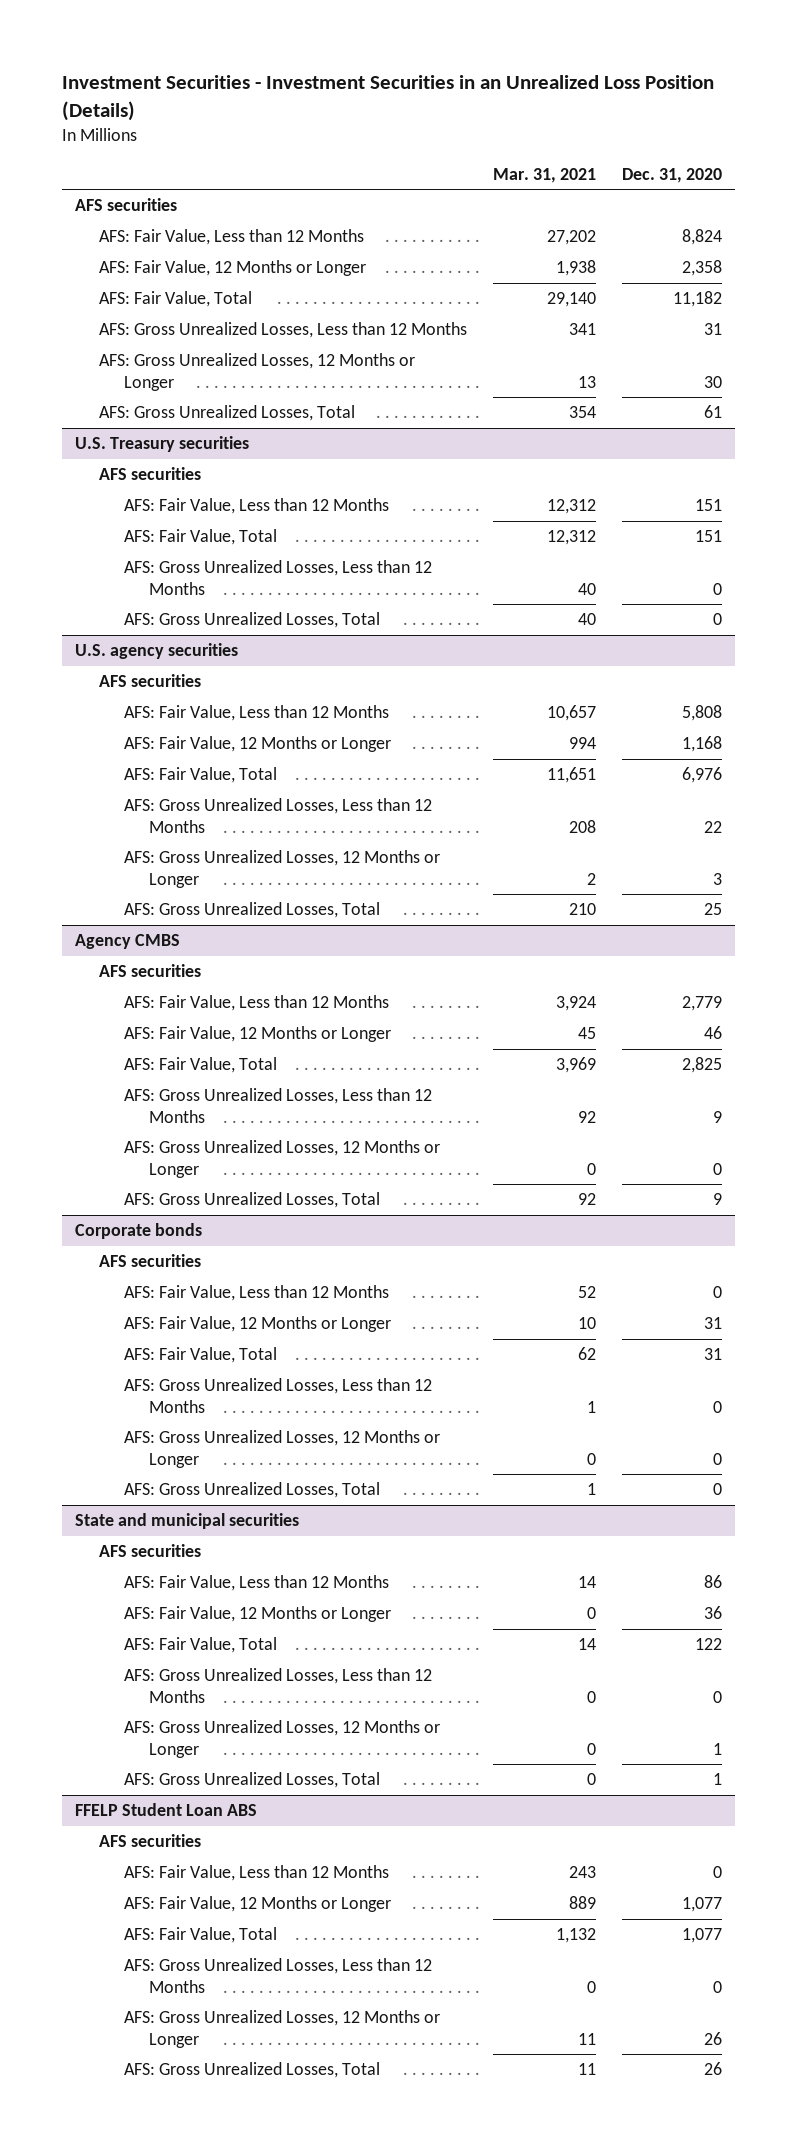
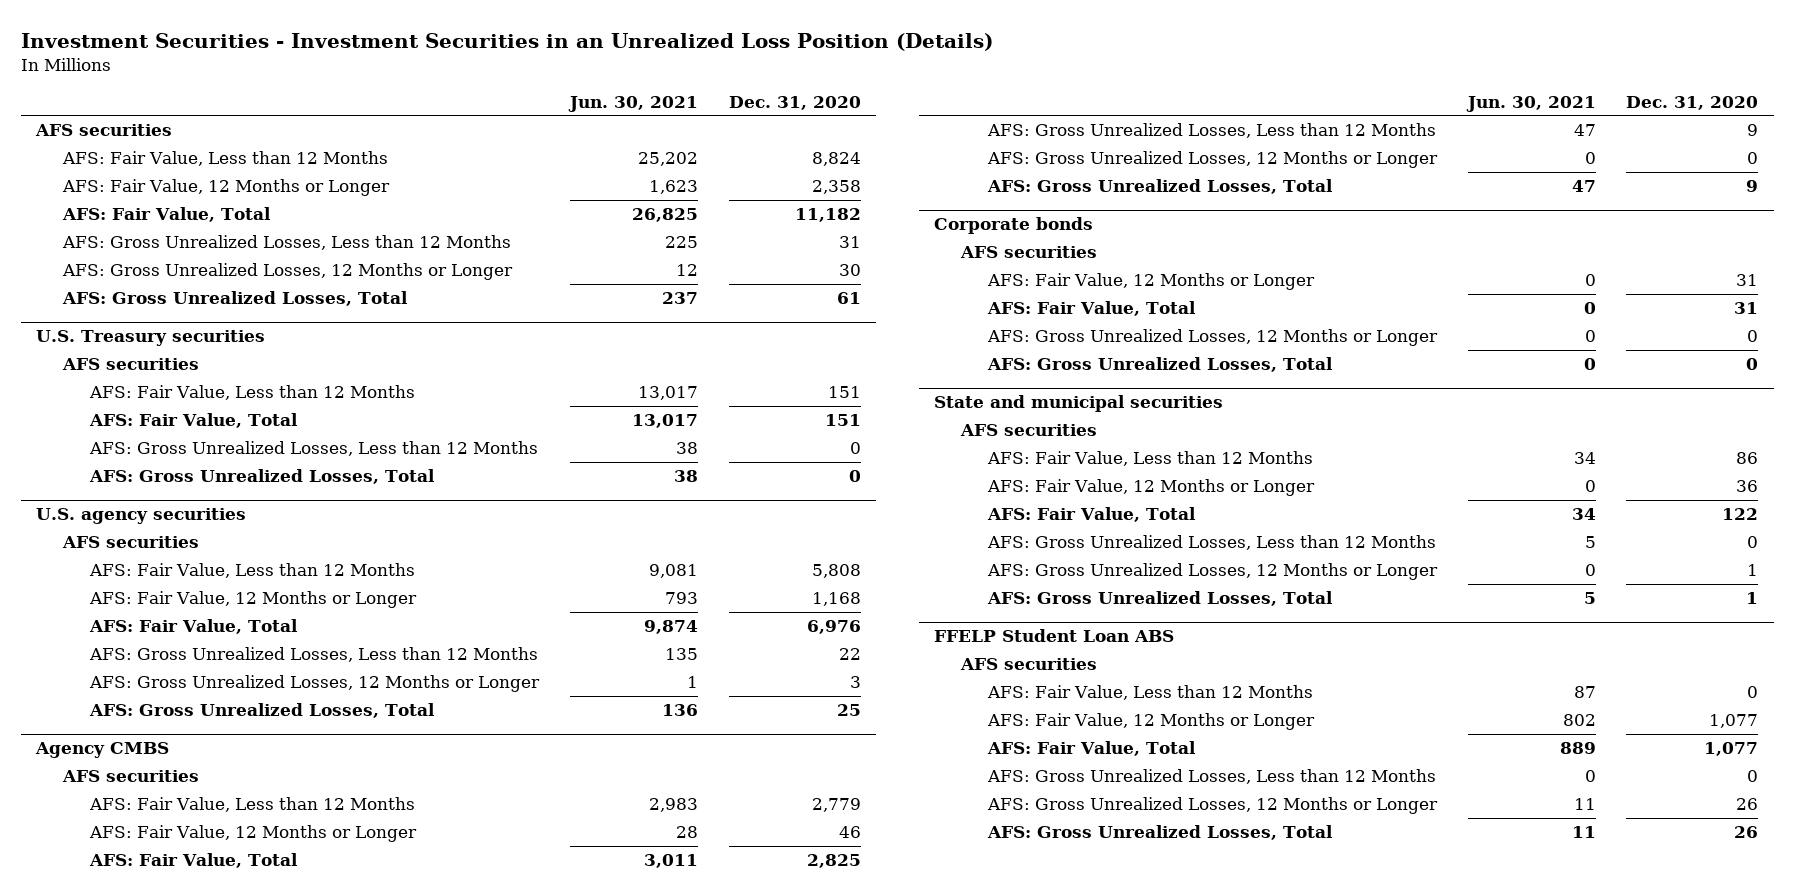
- | Mar. 31, 2021 | Dec. 31, 2020
+ | Jun. 30, 2021 | Dec. 31, 2020
@ Corporate bonds
- AFS: Fair Value, Less than 12 Months | 52 | 0
- AFS: Gross Unrealized Losses, Less than 12 Months | 1 | 0

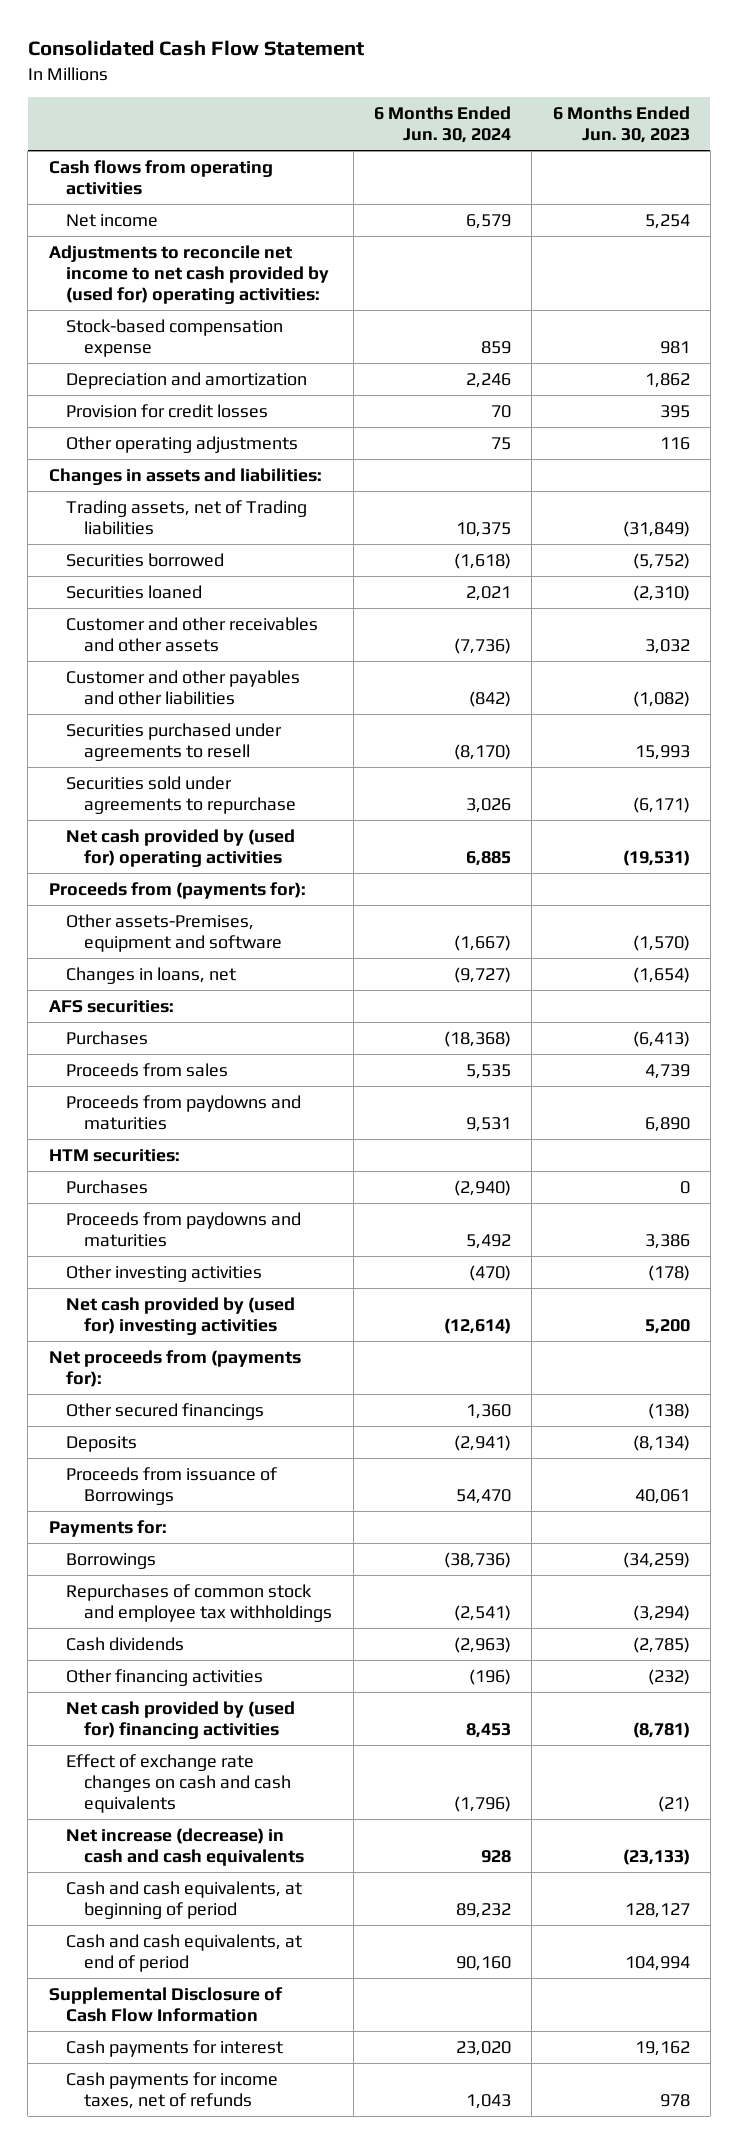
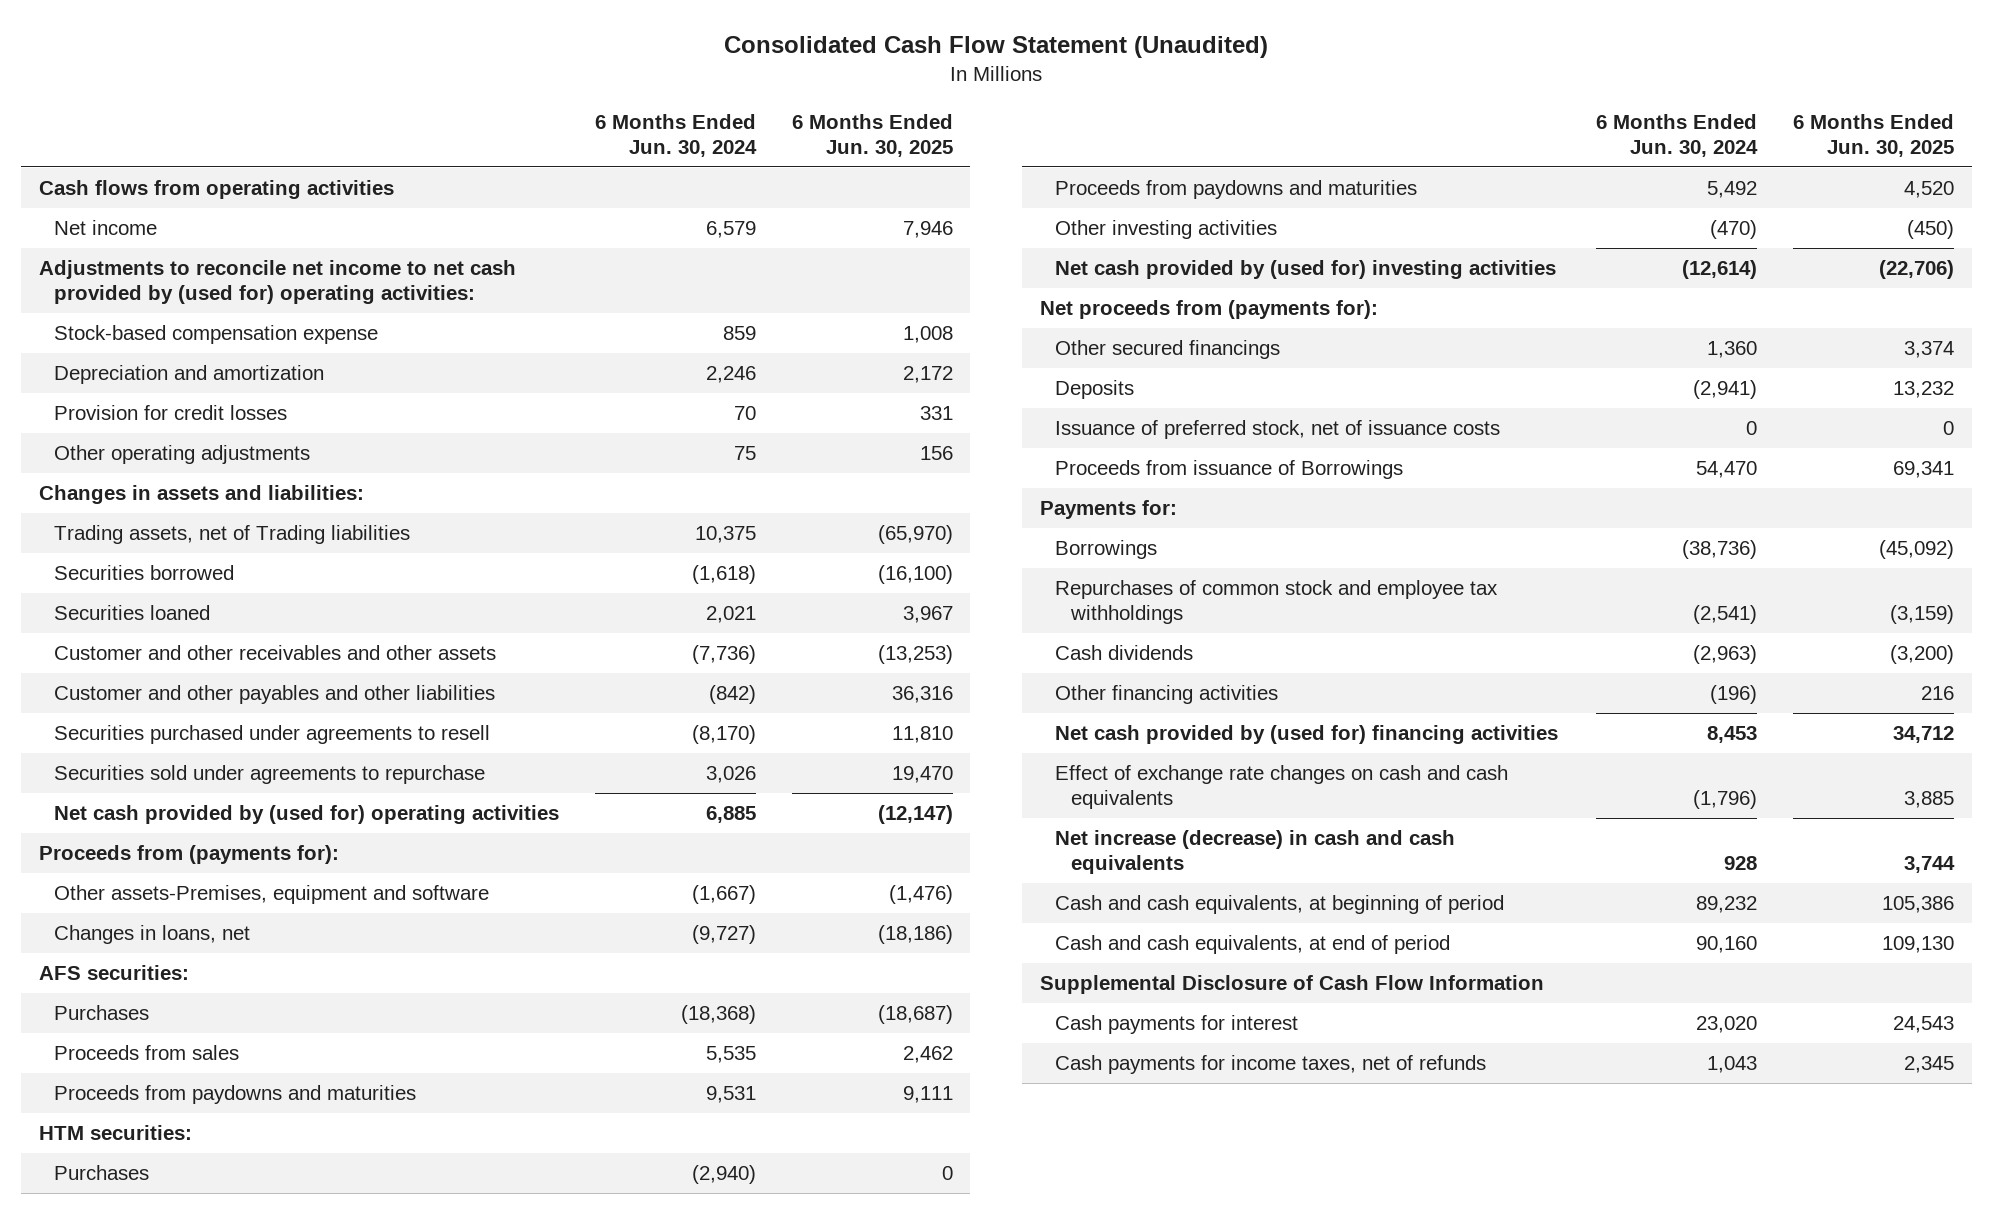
- Consolidated Cash Flow Statement
+ Consolidated Cash Flow Statement (Unaudited)
- | 6 Months Ended Jun. 30, 2024 | 6 Months Ended Jun. 30, 2023
+ | 6 Months Ended Jun. 30, 2024 | 6 Months Ended Jun. 30, 2025
+ Issuance of preferred stock, net of issuance costs | 0 | 0

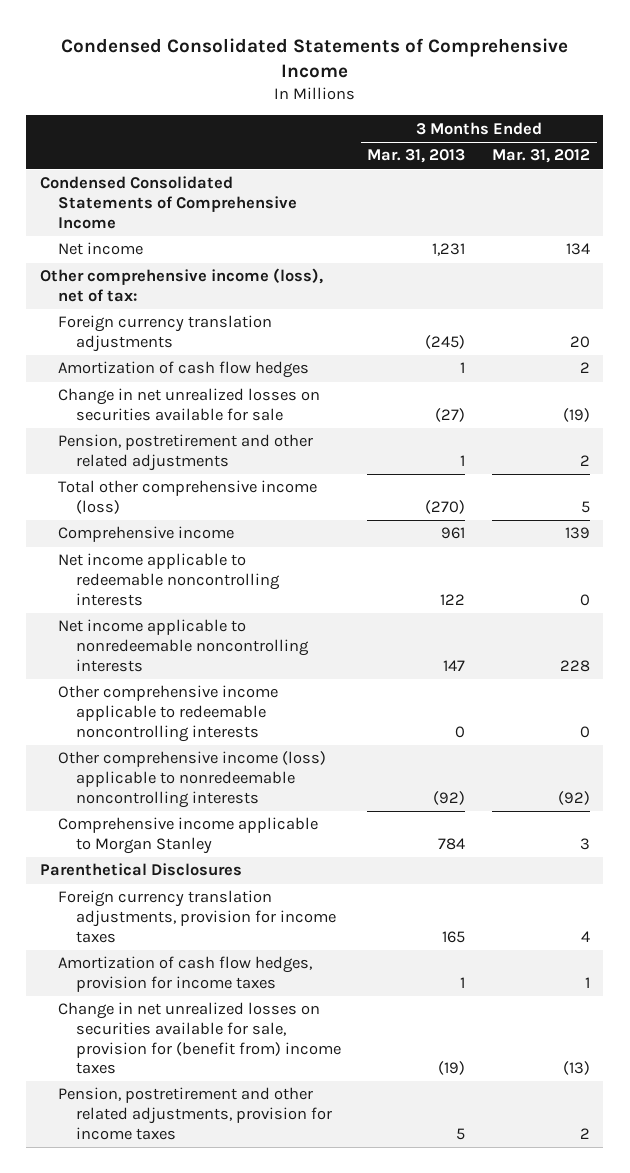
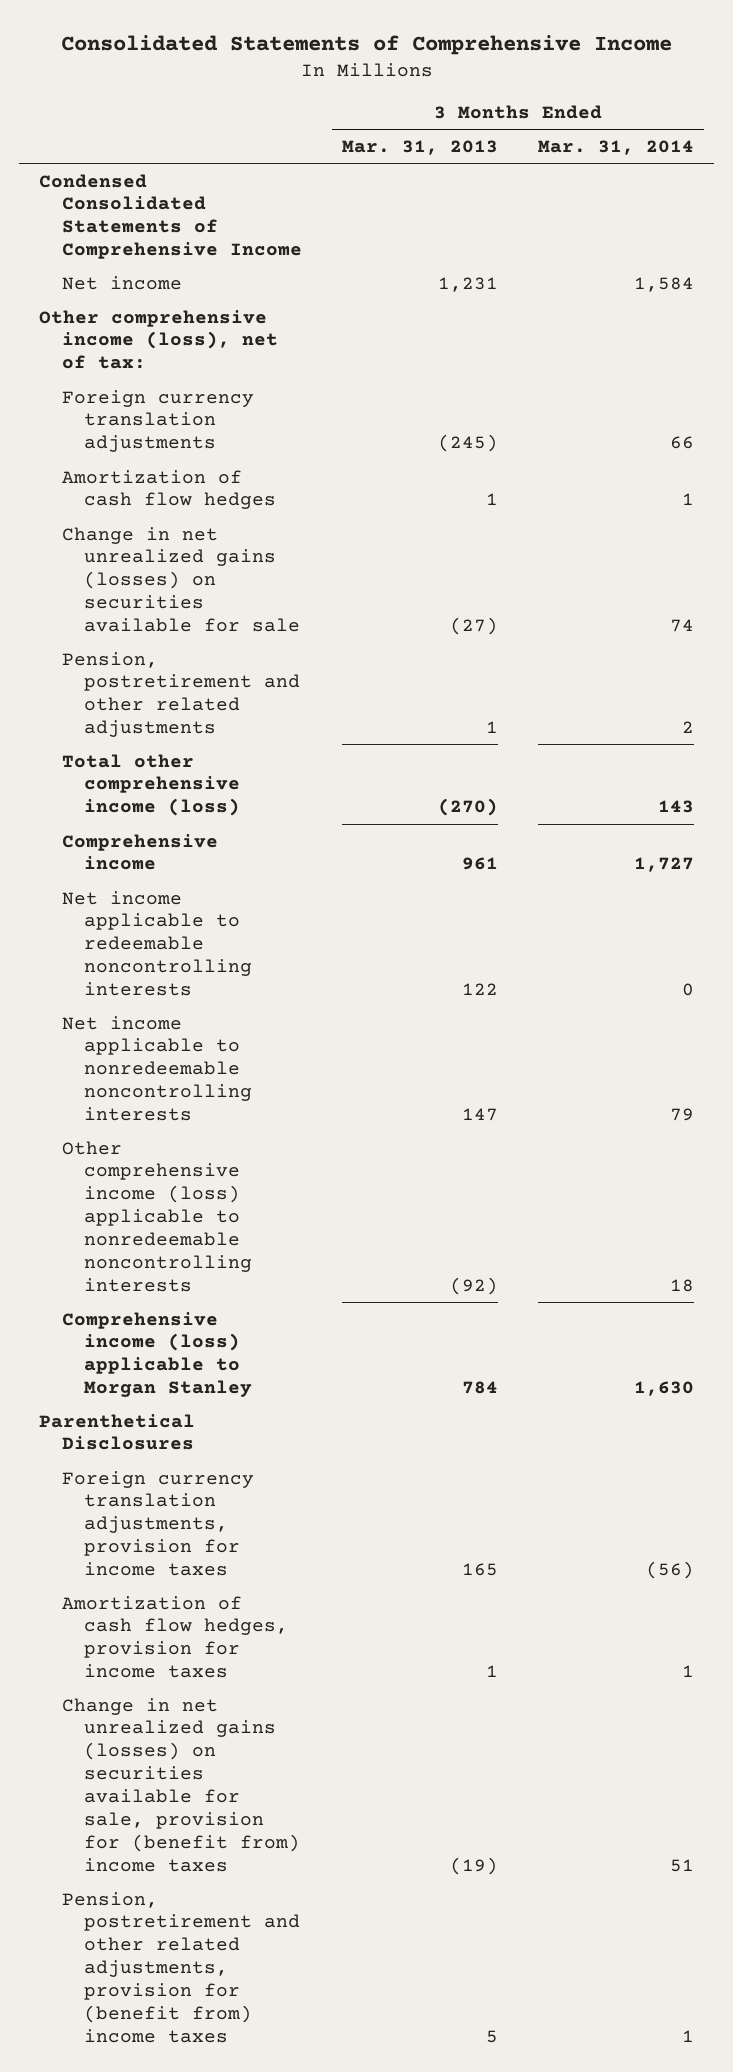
- Condensed Consolidated Statements of Comprehensive Income
+ Consolidated Statements of Comprehensive Income
- | 3 Months Ended Mar. 31, 2013 | 3 Months Ended Mar. 31, 2012
+ | 3 Months Ended Mar. 31, 2013 | 3 Months Ended Mar. 31, 2014
- Change in net unrealized losses on securities available for sale | (27) | (19)
+ Change in net unrealized gains (losses) on securities available for sale | (27) | 74
- Other comprehensive income applicable to redeemable noncontrolling interests | 0 | 0
- Comprehensive income applicable to Morgan Stanley | 784 | 3
+ Comprehensive income (loss) applicable to Morgan Stanley | 784 | 1,630
- Change in net unrealized losses on securities available for sale, provision for (benefit from) income taxes | (19) | (13)
- Pension, postretirement and other related adjustments, provision for income taxes | 5 | 2
+ Change in net unrealized gains (losses) on securities available for sale, provision for (benefit from) income taxes | (19) | 51
+ Pension, postretirement and other related adjustments, provision for (benefit from) income taxes | 5 | 1

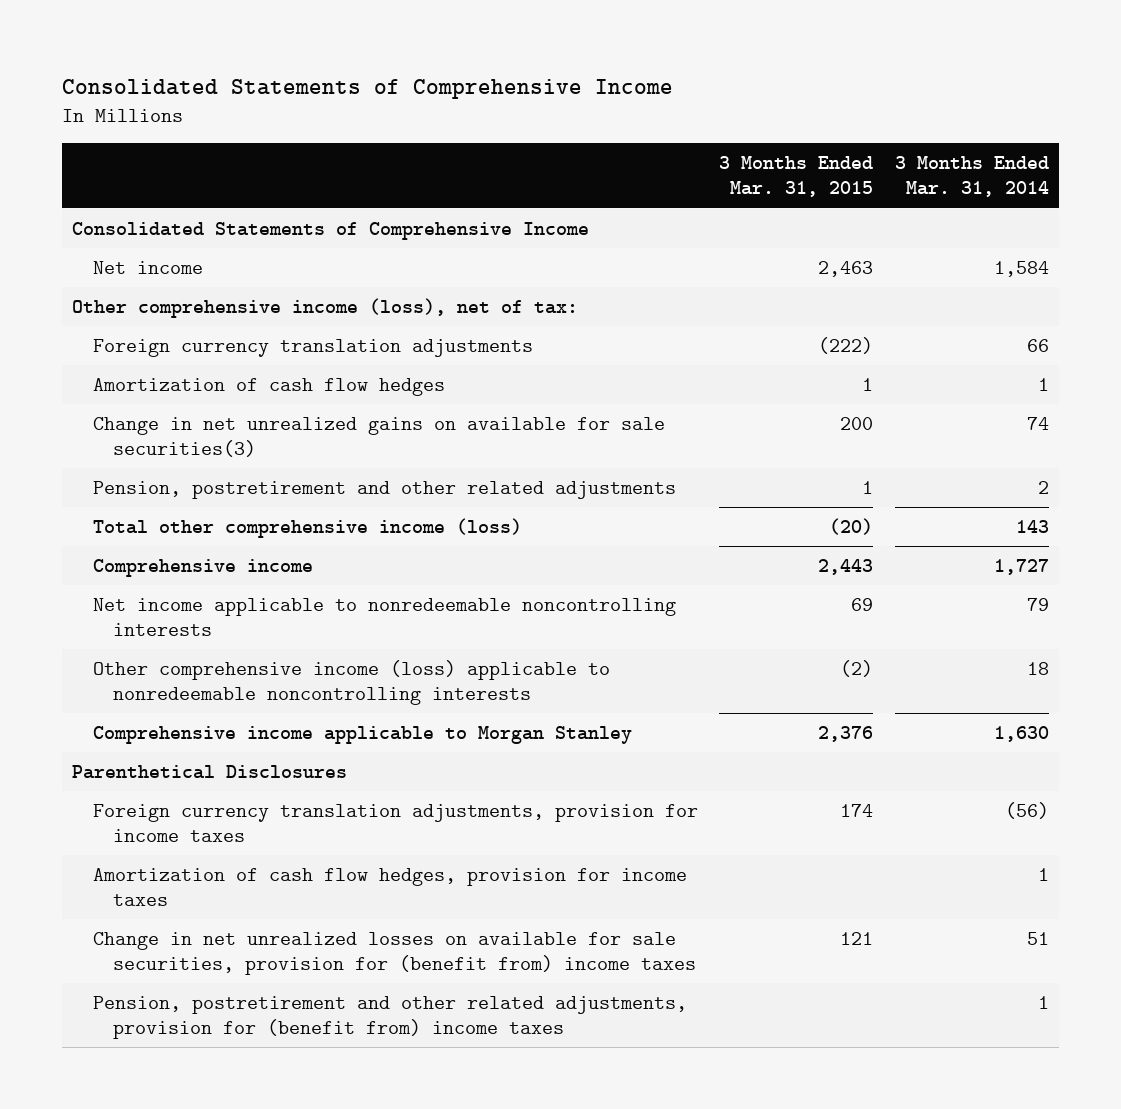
- | 3 Months Ended Mar. 31, 2013 | 3 Months Ended Mar. 31, 2014
+ | 3 Months Ended Mar. 31, 2015 | 3 Months Ended Mar. 31, 2014
- Condensed Consolidated Statements of Comprehensive Income
+ Consolidated Statements of Comprehensive Income
- Change in net unrealized gains (losses) on securities available for sale | (27) | 74
+ Change in net unrealized gains on available for sale securities(3) | 200 | 74
- Net income applicable to redeemable noncontrolling interests | 122 | 0
- Comprehensive income (loss) applicable to Morgan Stanley | 784 | 1,630
+ Comprehensive income applicable to Morgan Stanley | 2,376 | 1,630
- Change in net unrealized gains (losses) on securities available for sale, provision for (benefit from) income taxes | (19) | 51
+ Change in net unrealized losses on available for sale securities, provision for (benefit from) income taxes | 121 | 51

